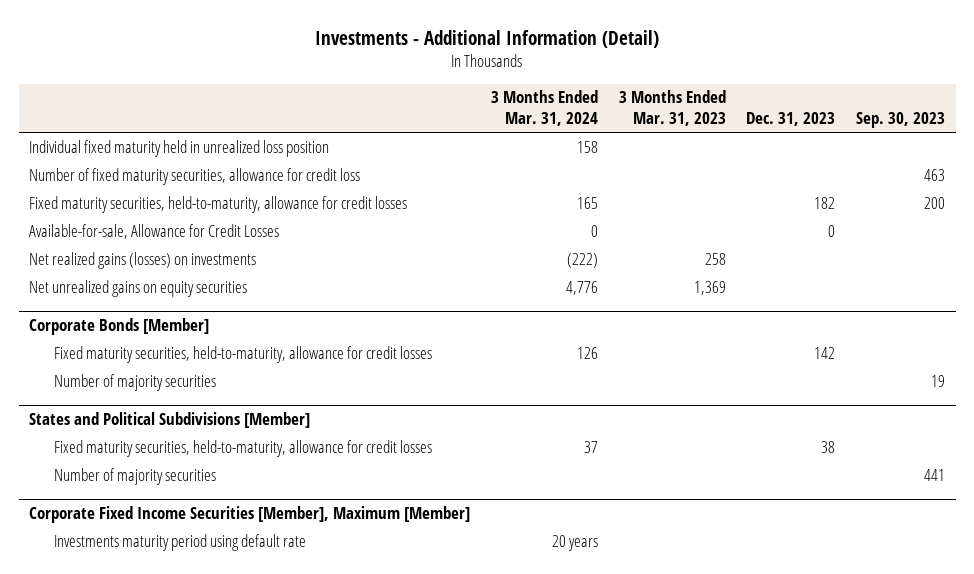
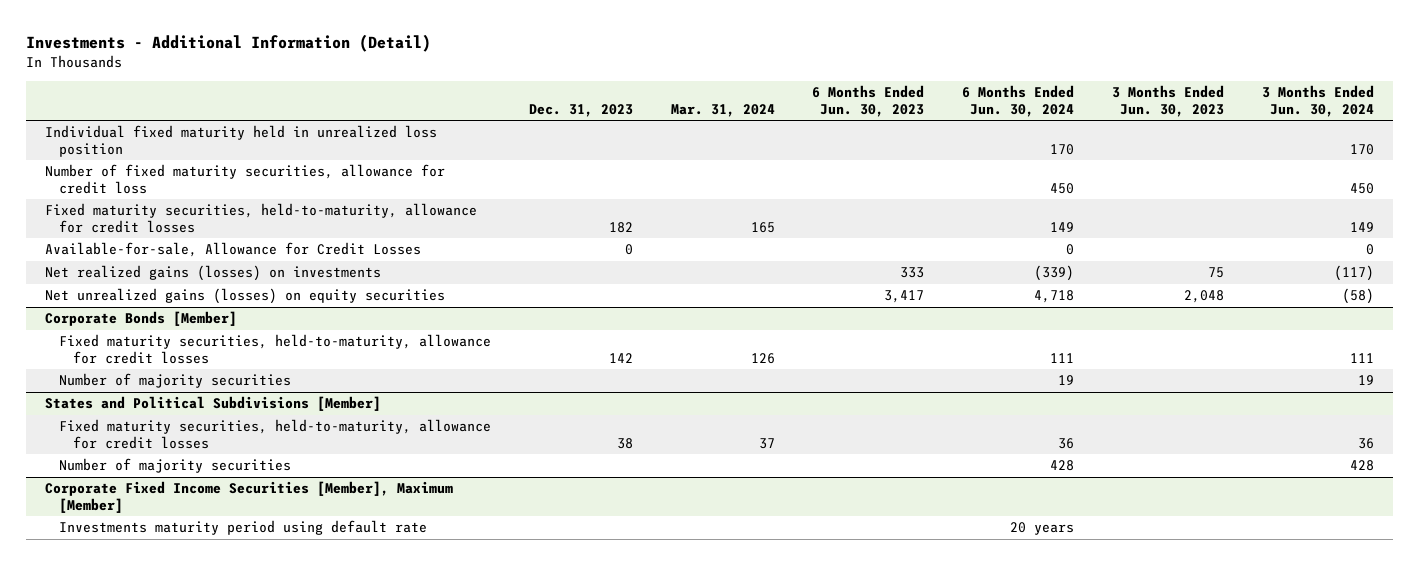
- | 3 Months Ended Mar. 31, 2024 | 3 Months Ended Mar. 31, 2023 | Dec. 31, 2023 | Sep. 30, 2023
+ | Dec. 31, 2023 | Mar. 31, 2024 | 6 Months Ended Jun. 30, 2023 | 6 Months Ended Jun. 30, 2024 | 3 Months Ended Jun. 30, 2023 | 3 Months Ended Jun. 30, 2024
- Net unrealized gains on equity securities | 4,776 | 1,369 | |
+ Net unrealized gains (losses) on equity securities | | | 3,417 | 4,718 | 2,048 | (58)

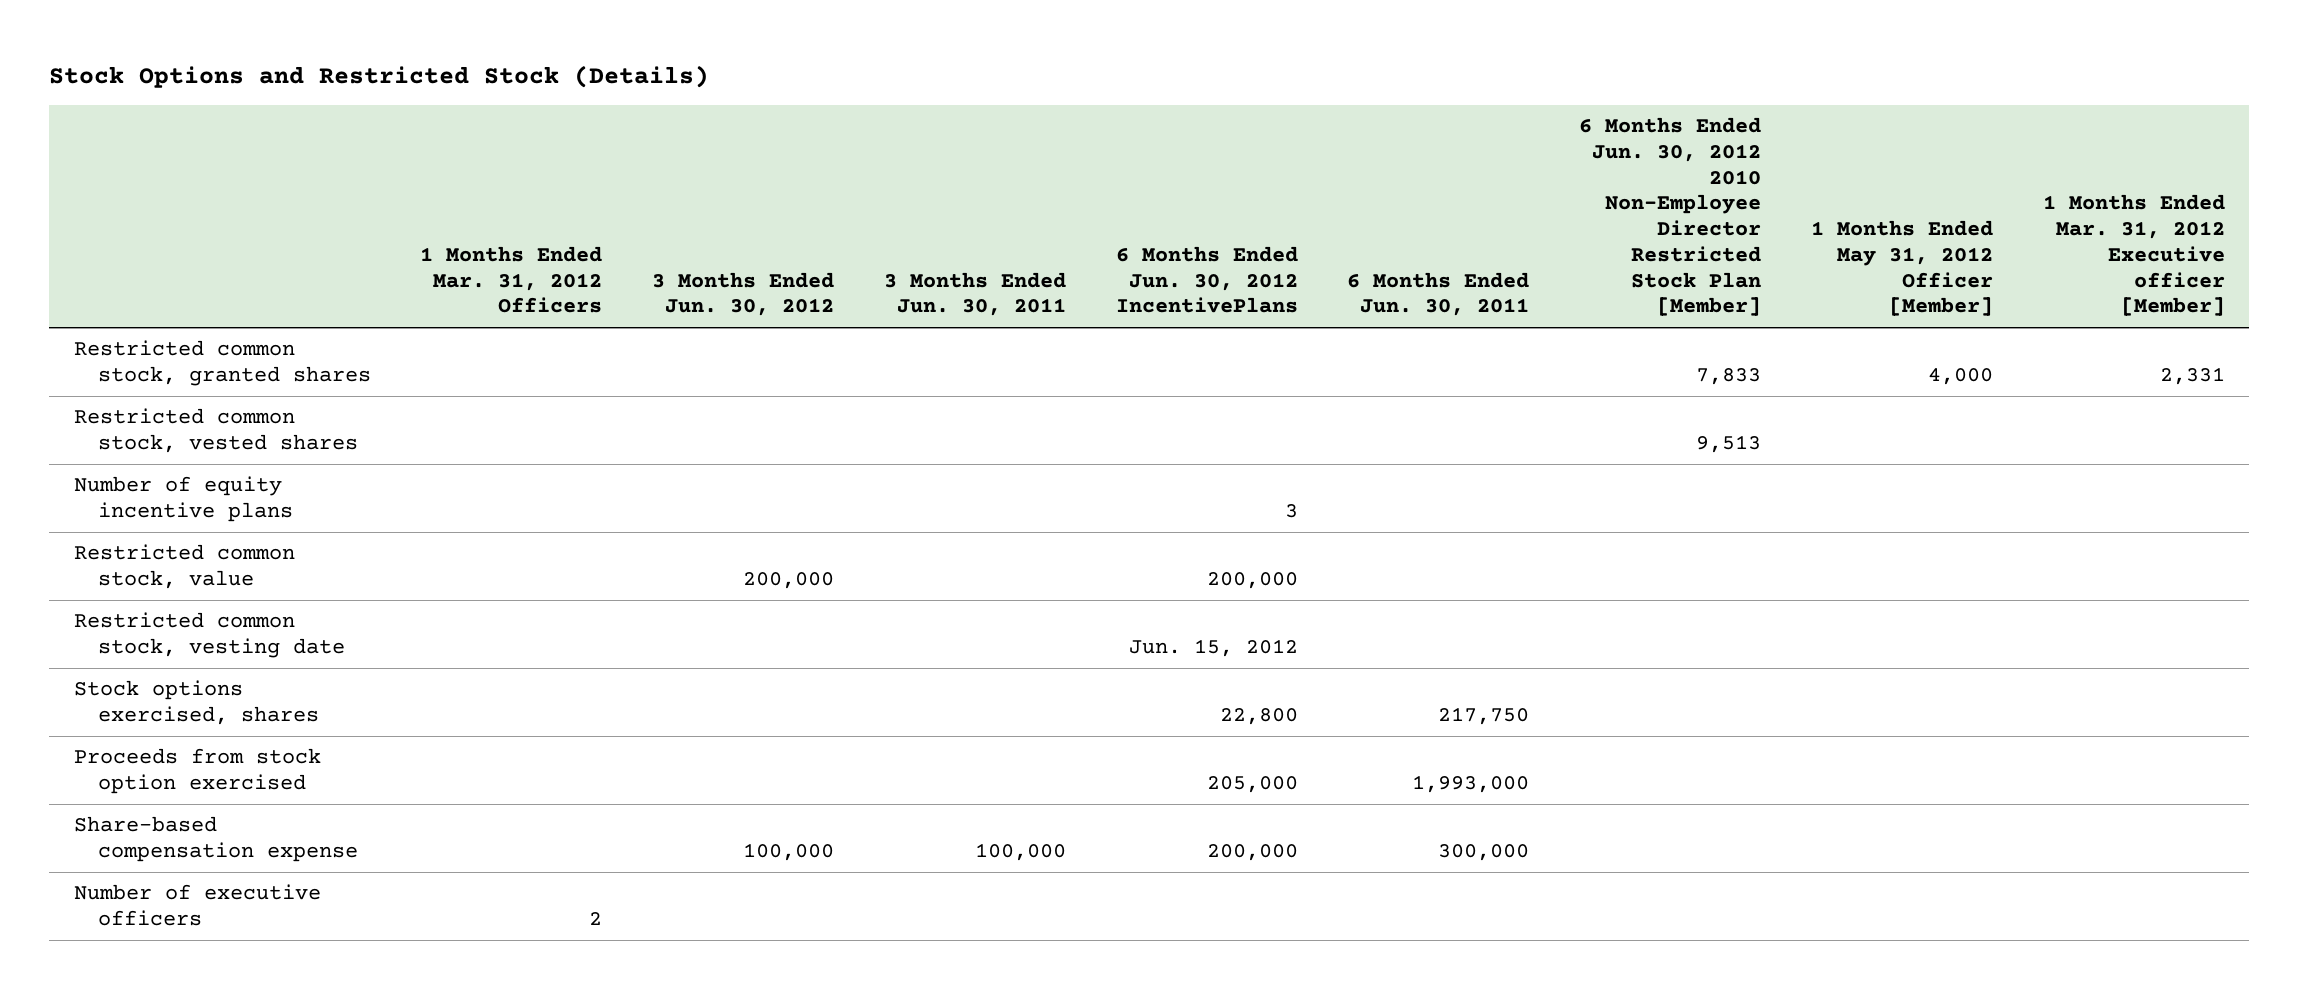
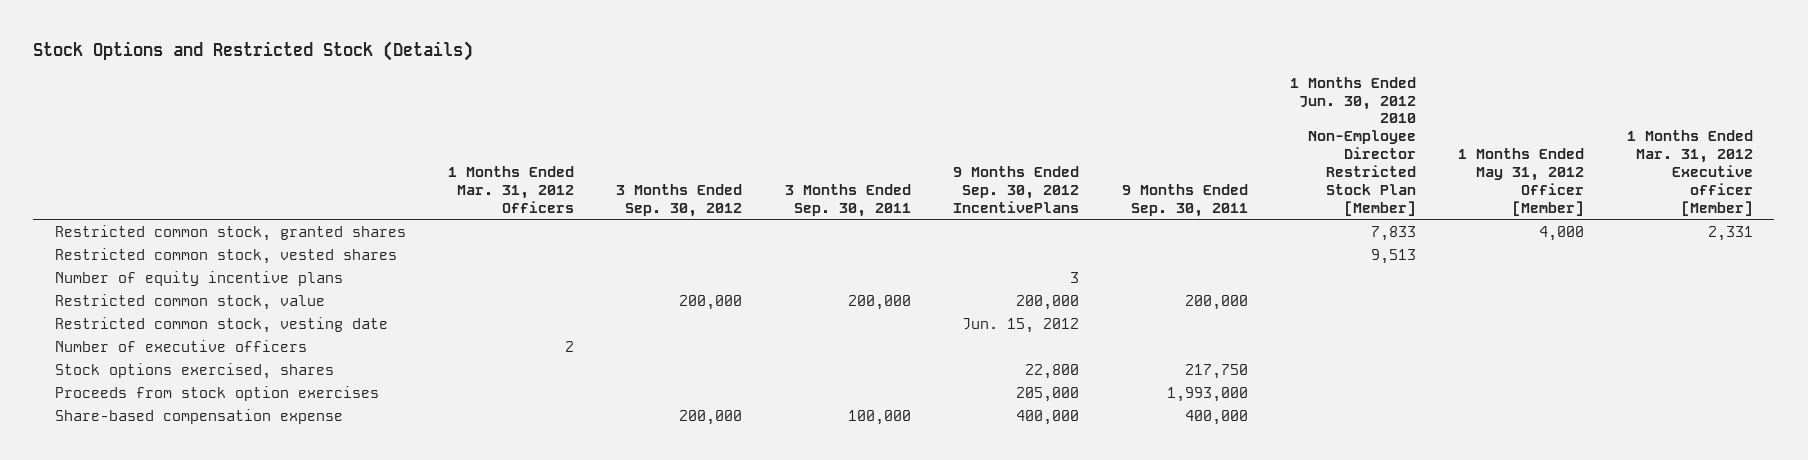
- | 1 Months Ended Mar. 31, 2012 Officers | 3 Months Ended Jun. 30, 2012 | 3 Months Ended Jun. 30, 2011 | 6 Months Ended Jun. 30, 2012 IncentivePlans | 6 Months Ended Jun. 30, 2011 | 6 Months Ended Jun. 30, 2012 2010 Non-Employee Director Restricted Stock Plan [Member] | 1 Months Ended May 31, 2012 Officer [Member] | 1 Months Ended Mar. 31, 2012 Executive officer [Member]
+ | 1 Months Ended Mar. 31, 2012 Officers | 3 Months Ended Sep. 30, 2012 | 3 Months Ended Sep. 30, 2011 | 9 Months Ended Sep. 30, 2012 IncentivePlans | 9 Months Ended Sep. 30, 2011 | 1 Months Ended Jun. 30, 2012 2010 Non-Employee Director Restricted Stock Plan [Member] | 1 Months Ended May 31, 2012 Officer [Member] | 1 Months Ended Mar. 31, 2012 Executive officer [Member]
moved up: Number of executive officers | 2 | | | | | | |
- Proceeds from stock option exercised | | | | 205,000 | 1,993,000 | | |
+ Proceeds from stock option exercises | | | | 205,000 | 1,993,000 | | |

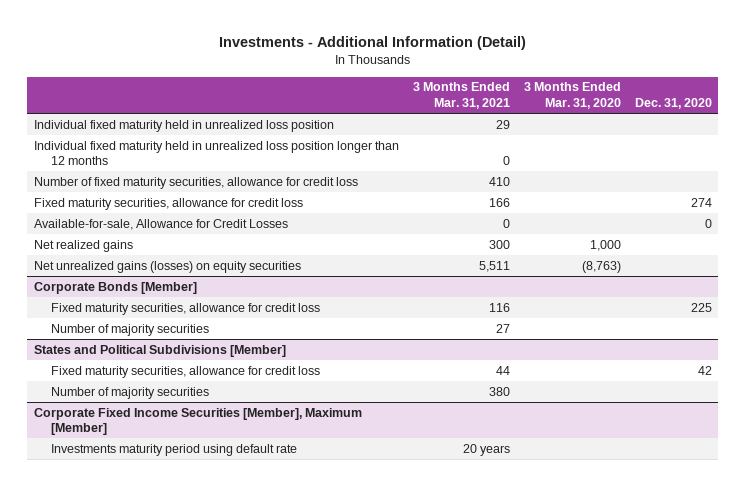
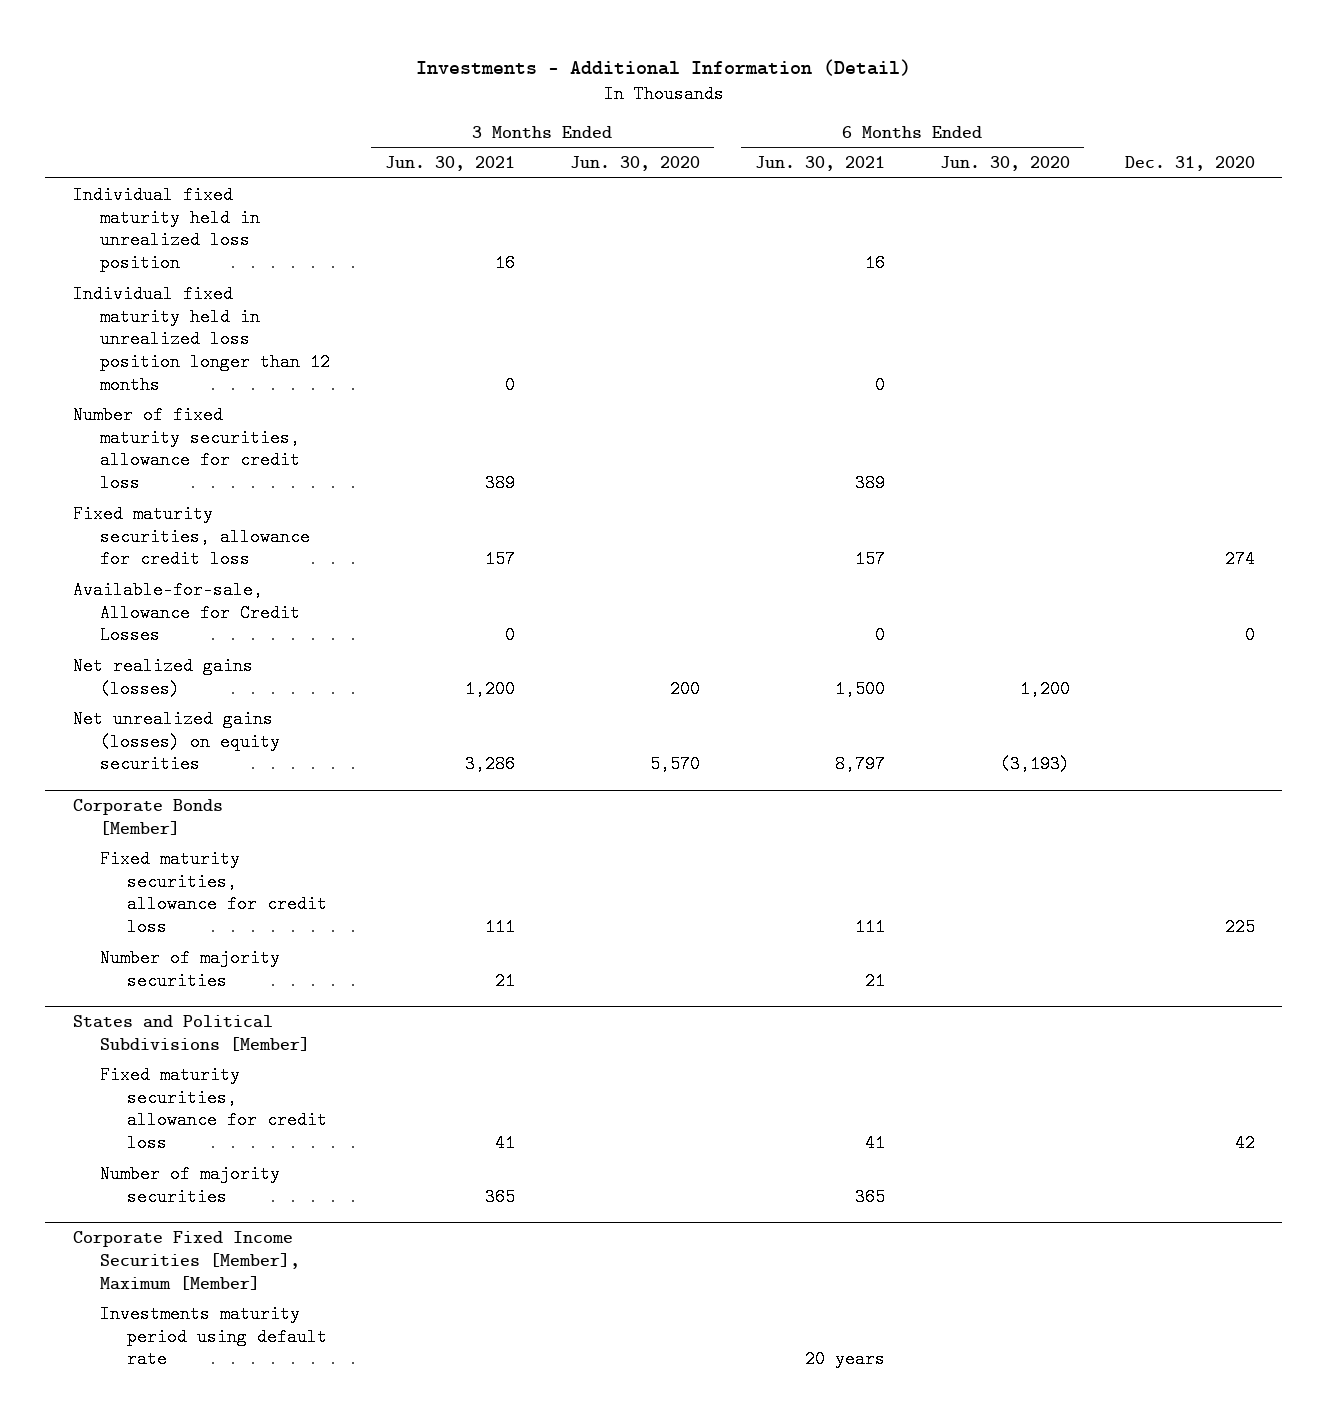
- | 3 Months Ended Mar. 31, 2021 | 3 Months Ended Mar. 31, 2020 | Dec. 31, 2020
+ | 3 Months Ended Jun. 30, 2021 | 3 Months Ended Jun. 30, 2020 | 6 Months Ended Jun. 30, 2021 | 6 Months Ended Jun. 30, 2020 | Dec. 31, 2020
- Net realized gains | 300 | 1,000 |
+ Net realized gains (losses) | 1,200 | 200 | 1,500 | 1,200 |

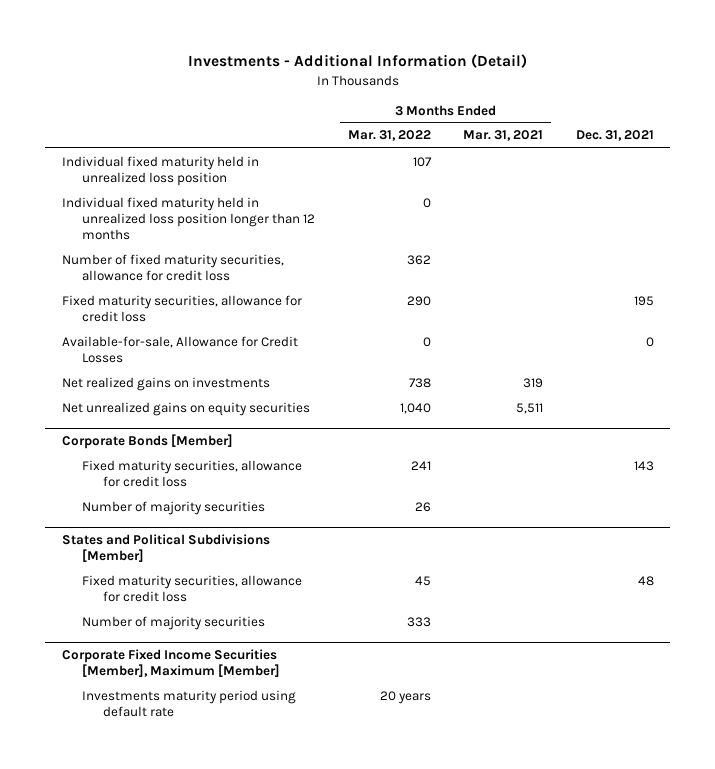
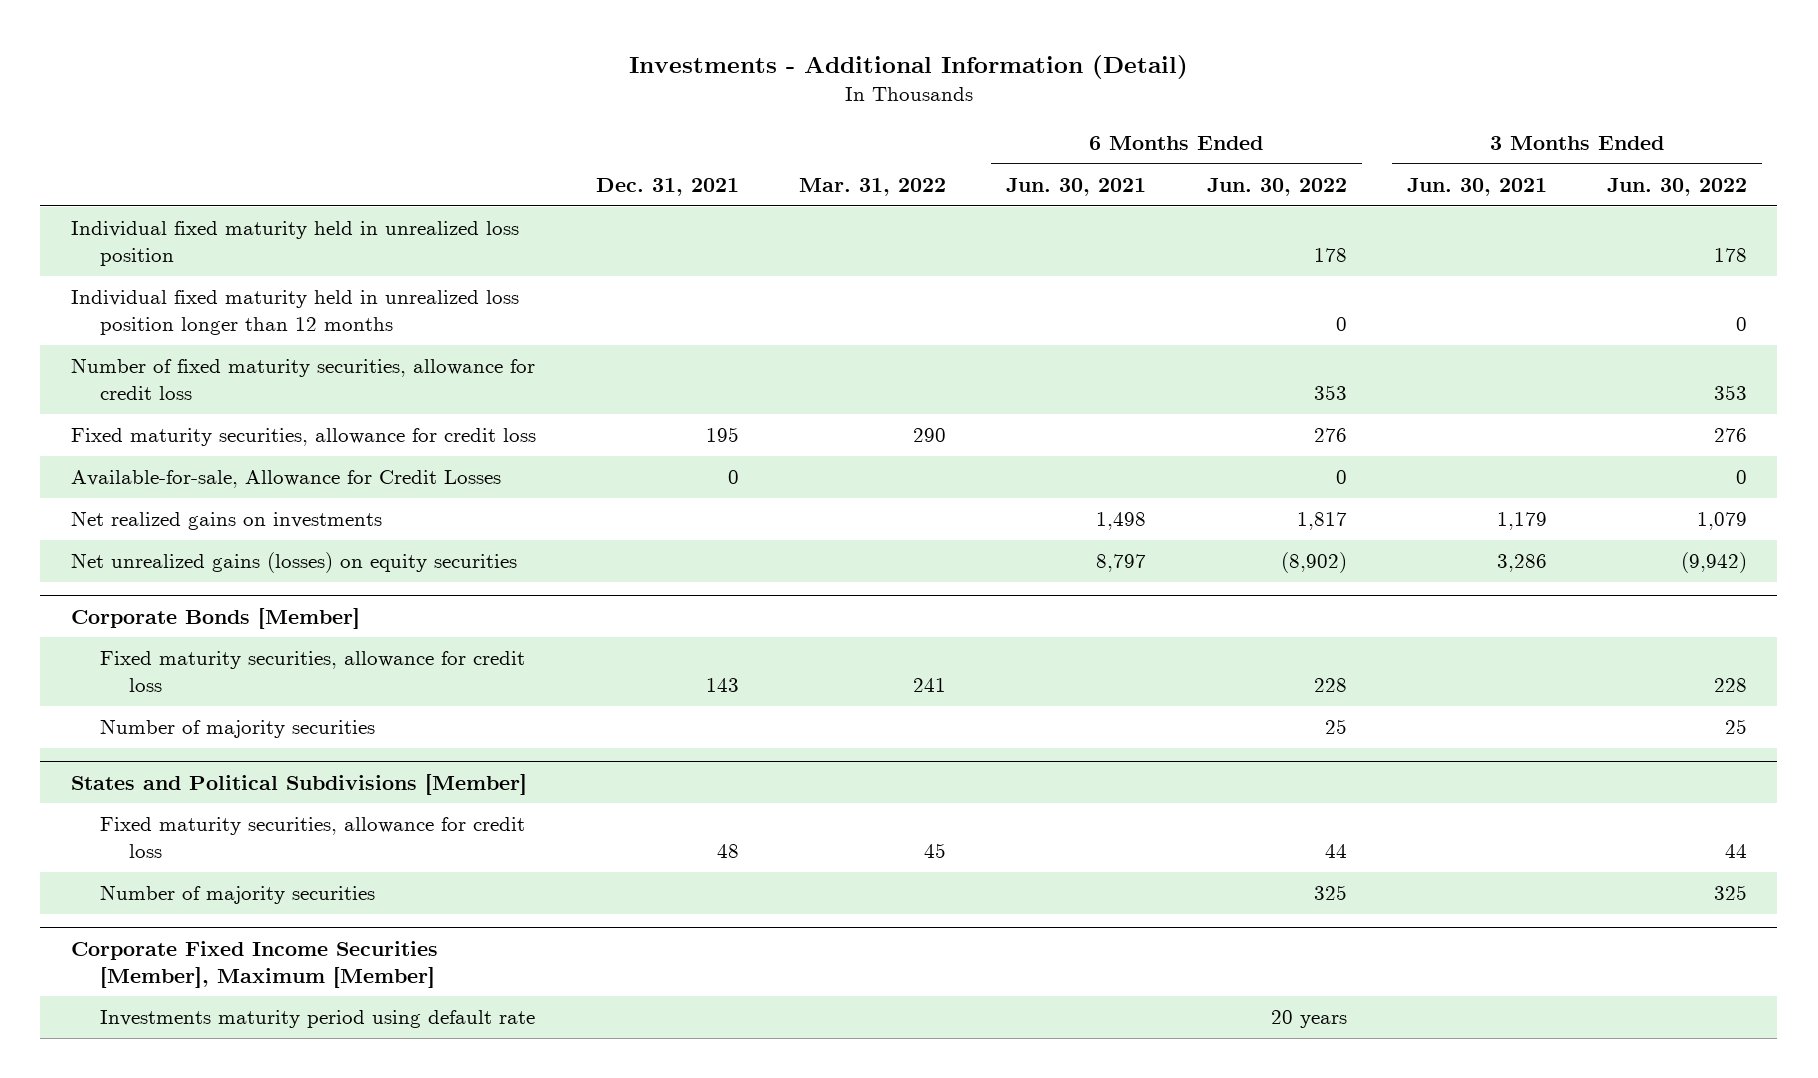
- | 3 Months Ended Mar. 31, 2022 | 3 Months Ended Mar. 31, 2021 | Dec. 31, 2021
+ | Dec. 31, 2021 | Mar. 31, 2022 | 6 Months Ended Jun. 30, 2021 | 6 Months Ended Jun. 30, 2022 | 3 Months Ended Jun. 30, 2021 | 3 Months Ended Jun. 30, 2022
- Net unrealized gains on equity securities | 1,040 | 5,511 |
+ Net unrealized gains (losses) on equity securities | | | 8,797 | (8,902) | 3,286 | (9,942)

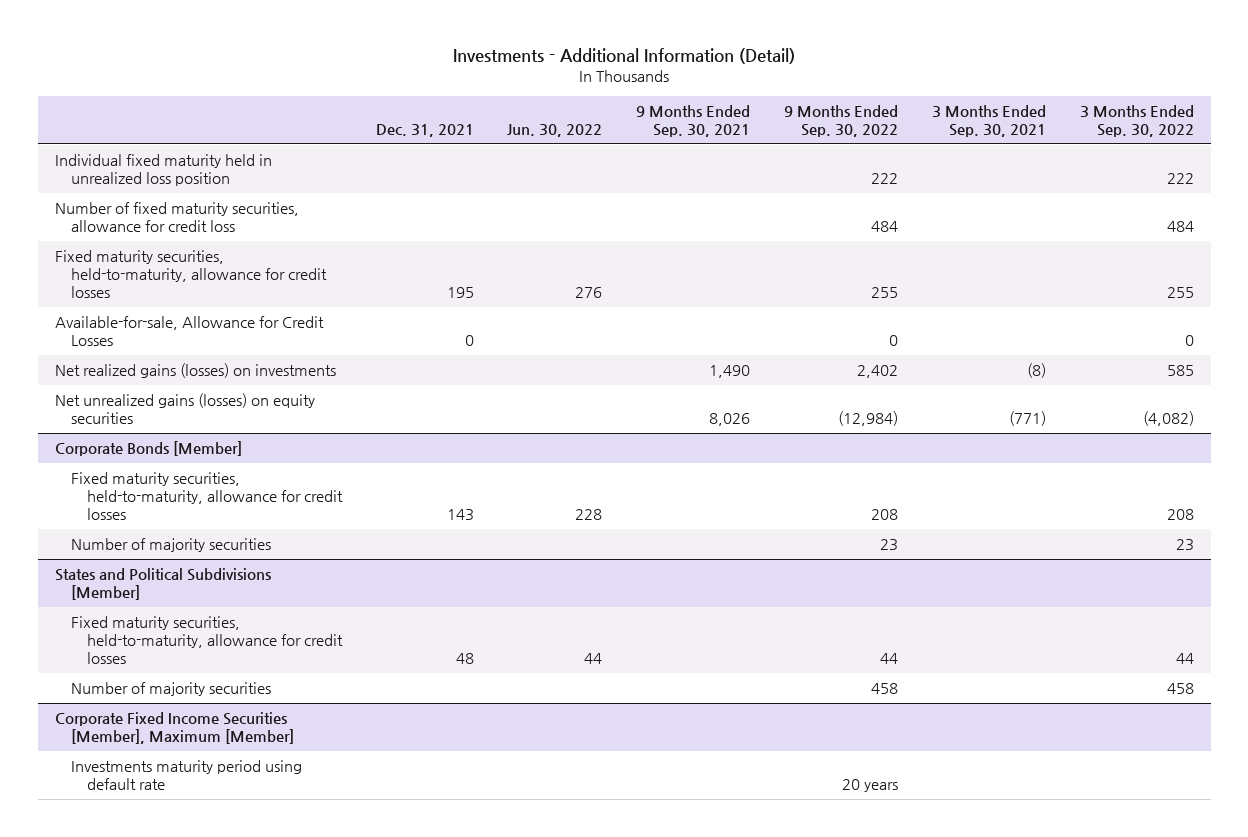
- | Dec. 31, 2021 | Mar. 31, 2022 | 6 Months Ended Jun. 30, 2021 | 6 Months Ended Jun. 30, 2022 | 3 Months Ended Jun. 30, 2021 | 3 Months Ended Jun. 30, 2022
+ | Dec. 31, 2021 | Jun. 30, 2022 | 9 Months Ended Sep. 30, 2021 | 9 Months Ended Sep. 30, 2022 | 3 Months Ended Sep. 30, 2021 | 3 Months Ended Sep. 30, 2022
- Individual fixed maturity held in unrealized loss position longer than 12 months | | | | 0 | | 0
- Fixed maturity securities, allowance for credit loss | 195 | 290 | | 276 | | 276
+ Fixed maturity securities, held-to-maturity, allowance for credit losses | 195 | 276 | | 255 | | 255
- Net realized gains on investments | | | 1,498 | 1,817 | 1,179 | 1,079
+ Net realized gains (losses) on investments | | | 1,490 | 2,402 | (8) | 585
@ Corporate Bonds [Member]
- Fixed maturity securities, allowance for credit loss | 143 | 241 | | 228 | | 228
+ Fixed maturity securities, held-to-maturity, allowance for credit losses | 143 | 228 | | 208 | | 208
@ States and Political Subdivisions [Member]
- Fixed maturity securities, allowance for credit loss | 48 | 45 | | 44 | | 44
+ Fixed maturity securities, held-to-maturity, allowance for credit losses | 48 | 44 | | 44 | | 44

